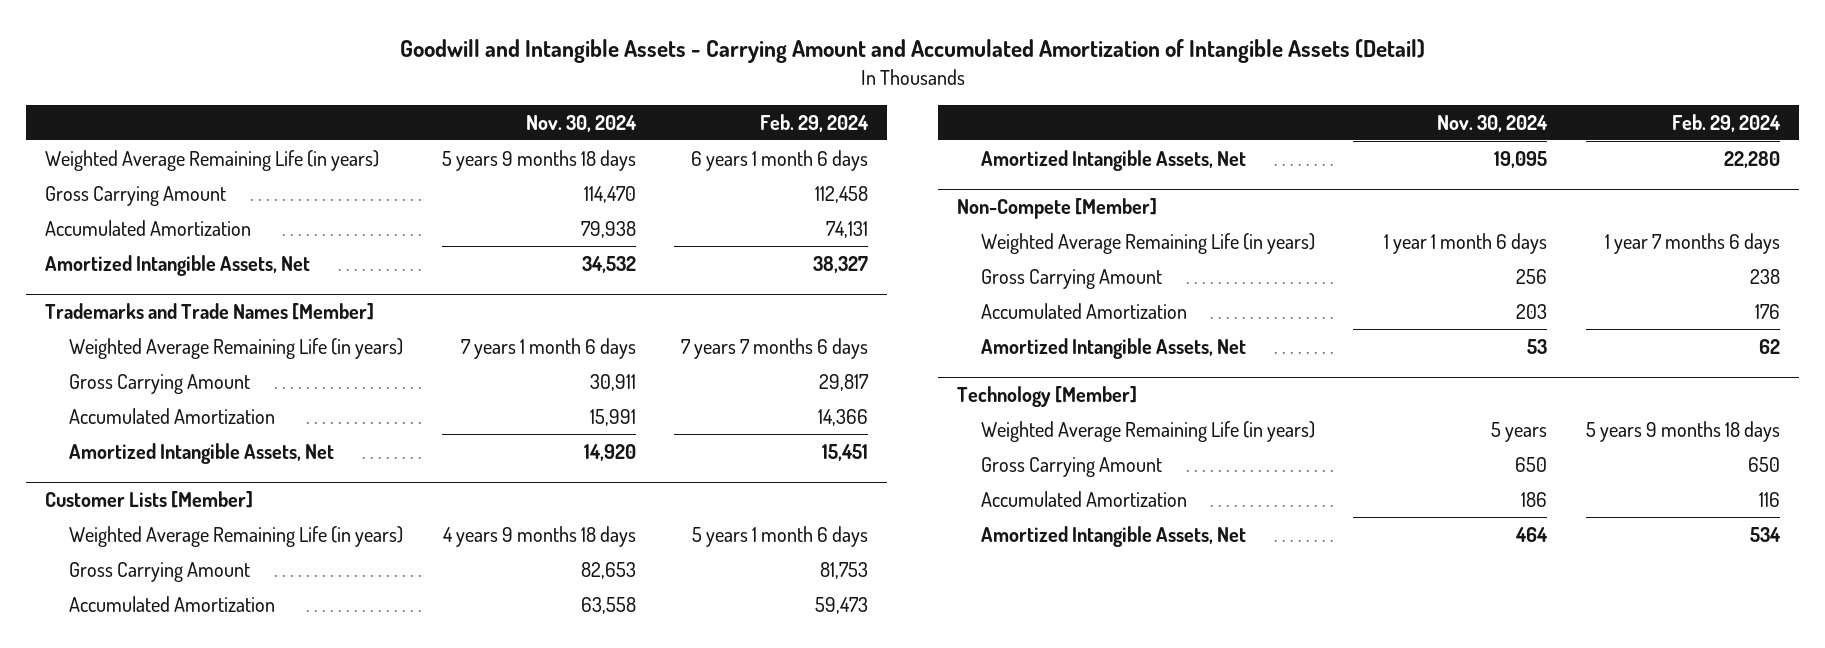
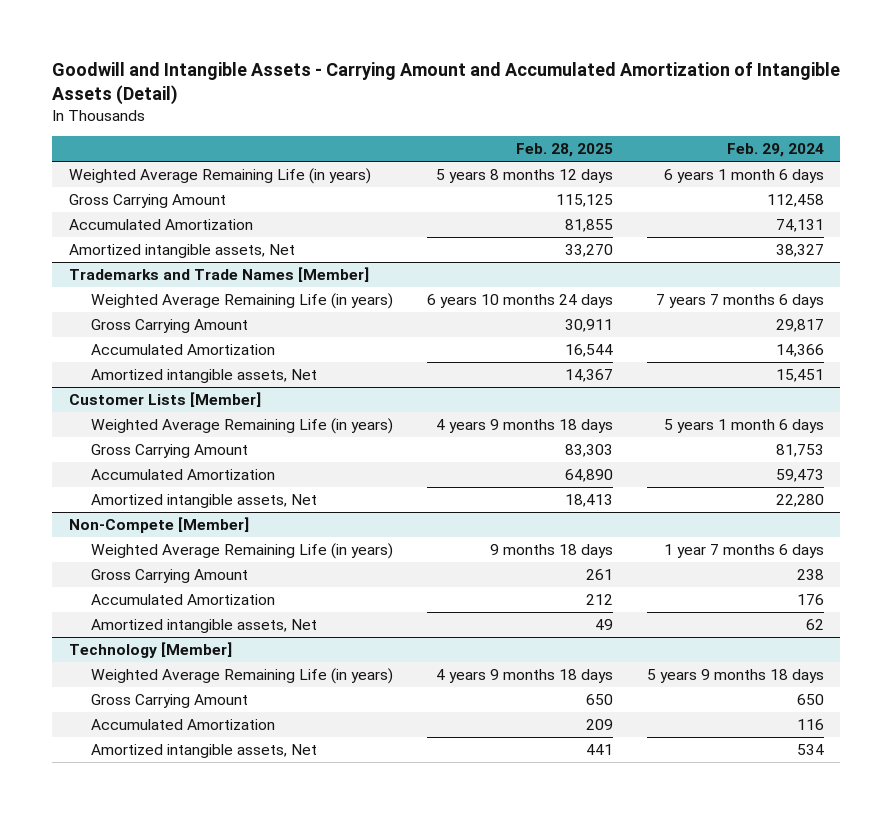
- | Nov. 30, 2024 | Feb. 29, 2024
+ | Feb. 28, 2025 | Feb. 29, 2024
- Amortized Intangible Assets, Net | 34,532 | 38,327
+ Amortized intangible assets, Net | 33,270 | 38,327
@ Trademarks and Trade Names [Member]
- Amortized Intangible Assets, Net | 14,920 | 15,451
+ Amortized intangible assets, Net | 14,367 | 15,451
@ Customer Lists [Member]
- Amortized Intangible Assets, Net | 19,095 | 22,280
+ Amortized intangible assets, Net | 18,413 | 22,280
@ Non-Compete [Member]
- Amortized Intangible Assets, Net | 53 | 62
+ Amortized intangible assets, Net | 49 | 62
@ Technology [Member]
- Amortized Intangible Assets, Net | 464 | 534
+ Amortized intangible assets, Net | 441 | 534

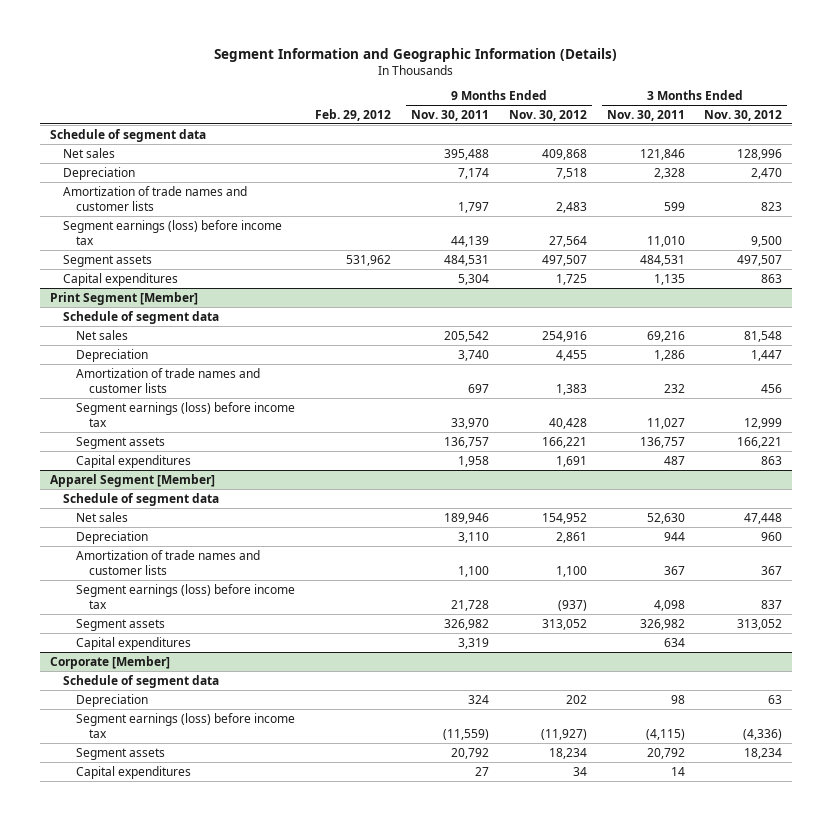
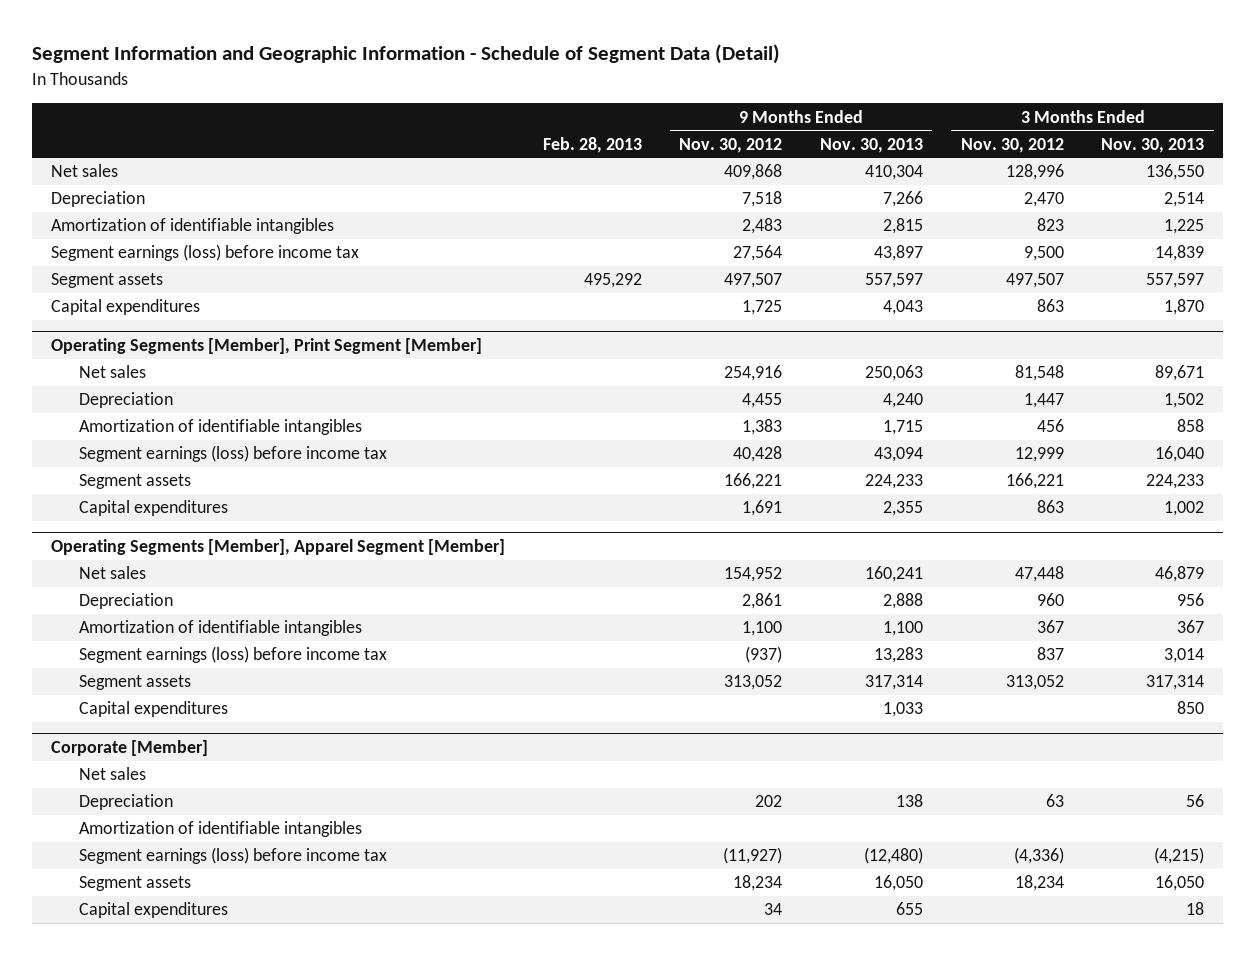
- Segment Information and Geographic Information (Details)
+ Segment Information and Geographic Information - Schedule of Segment Data (Detail)
- | Feb. 29, 2012 | 9 Months Ended Nov. 30, 2011 | 9 Months Ended Nov. 30, 2012 | 3 Months Ended Nov. 30, 2011 | 3 Months Ended Nov. 30, 2012
+ | Feb. 28, 2013 | 9 Months Ended Nov. 30, 2012 | 9 Months Ended Nov. 30, 2013 | 3 Months Ended Nov. 30, 2012 | 3 Months Ended Nov. 30, 2013
- Schedule of segment data
- Amortization of trade names and customer lists | | 1,797 | 2,483 | 599 | 823
+ Amortization of identifiable intangibles | | 2,483 | 2,815 | 823 | 1,225
- Print Segment [Member]
- Schedule of segment data
+ Operating Segments [Member], Print Segment [Member]
- Amortization of trade names and customer lists | | 697 | 1,383 | 232 | 456
+ Amortization of identifiable intangibles | | 1,383 | 1,715 | 456 | 858
- Apparel Segment [Member]
- Schedule of segment data
+ Operating Segments [Member], Apparel Segment [Member]
- Amortization of trade names and customer lists | | 1,100 | 1,100 | 367 | 367
+ Amortization of identifiable intangibles | | 1,100 | 1,100 | 367 | 367
@ Corporate [Member]
- Schedule of segment data
+ Net sales
+ Amortization of identifiable intangibles

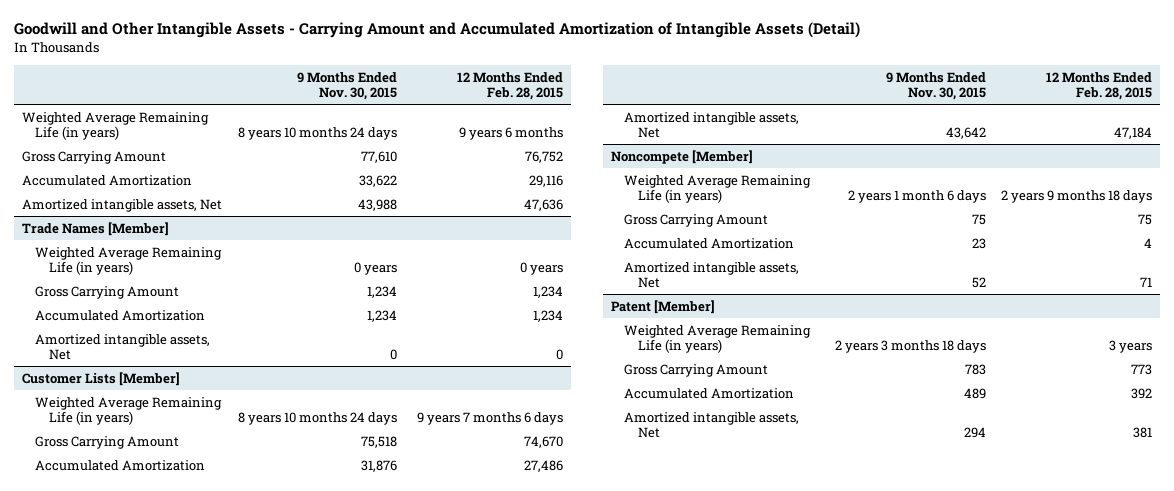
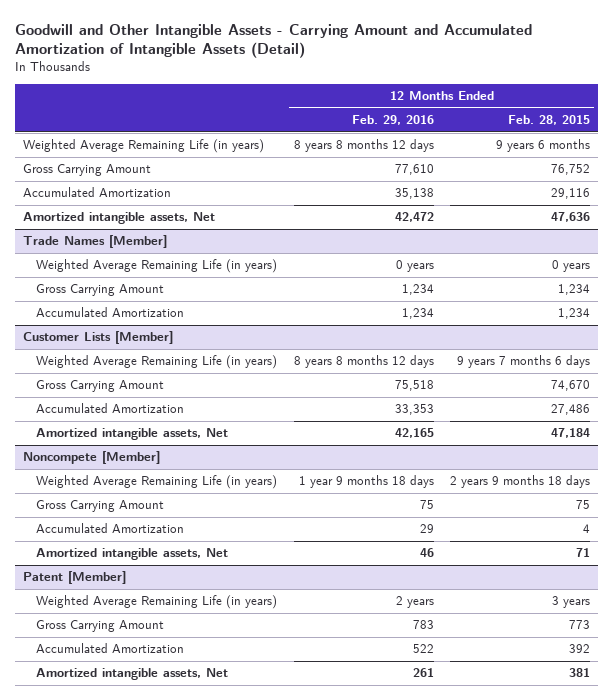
- | 9 Months Ended Nov. 30, 2015 | 12 Months Ended Feb. 28, 2015
+ | 12 Months Ended Feb. 29, 2016 | 12 Months Ended Feb. 28, 2015
@ Trade Names [Member]
- Amortized intangible assets, Net | 0 | 0

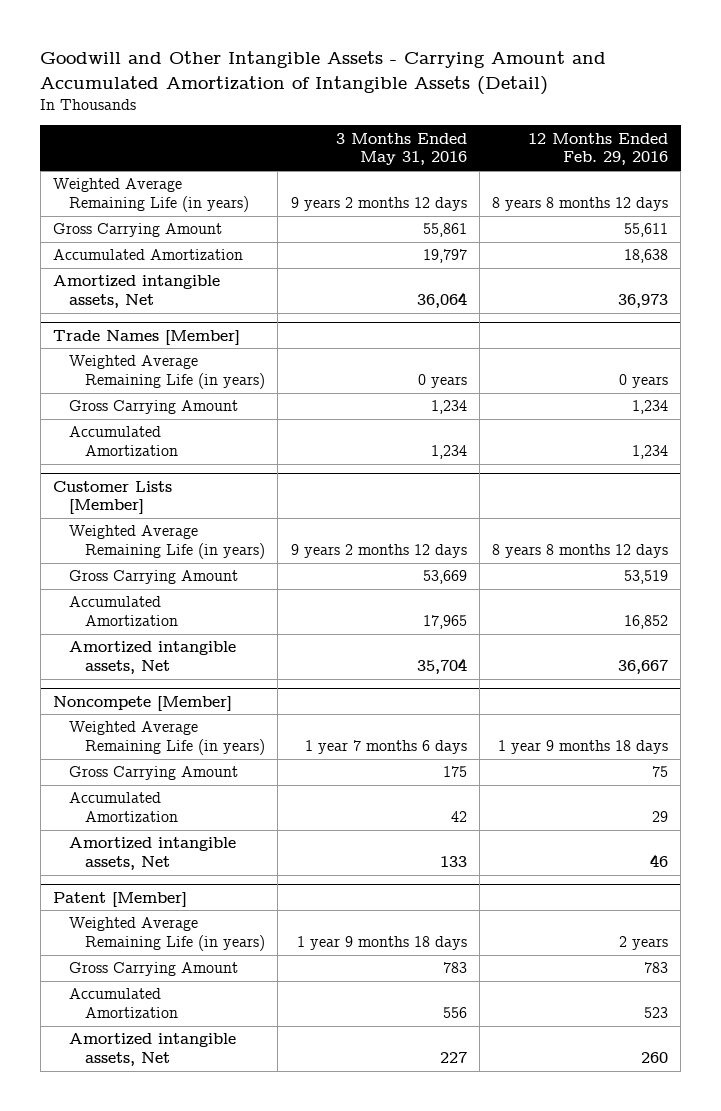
- | 12 Months Ended Feb. 29, 2016 | 12 Months Ended Feb. 28, 2015
+ | 3 Months Ended May 31, 2016 | 12 Months Ended Feb. 29, 2016
- Gross Carrying Amount | 77,610 | 76,752
- Accumulated Amortization | 35,138 | 29,116
- Amortized intangible assets, Net | 42,472 | 47,636
+ Gross Carrying Amount | 55,861 | 55,611
+ Accumulated Amortization | 19,797 | 18,638
+ Amortized intangible assets, Net | 36,064 | 36,973
@ Customer Lists [Member]
- Gross Carrying Amount | 75,518 | 74,670
- Accumulated Amortization | 33,353 | 27,486
- Amortized intangible assets, Net | 42,165 | 47,184
+ Gross Carrying Amount | 53,669 | 53,519
+ Accumulated Amortization | 17,965 | 16,852
+ Amortized intangible assets, Net | 35,704 | 36,667
@ Patent [Member]
- Accumulated Amortization | 522 | 392
- Amortized intangible assets, Net | 261 | 381
+ Accumulated Amortization | 556 | 523
+ Amortized intangible assets, Net | 227 | 260

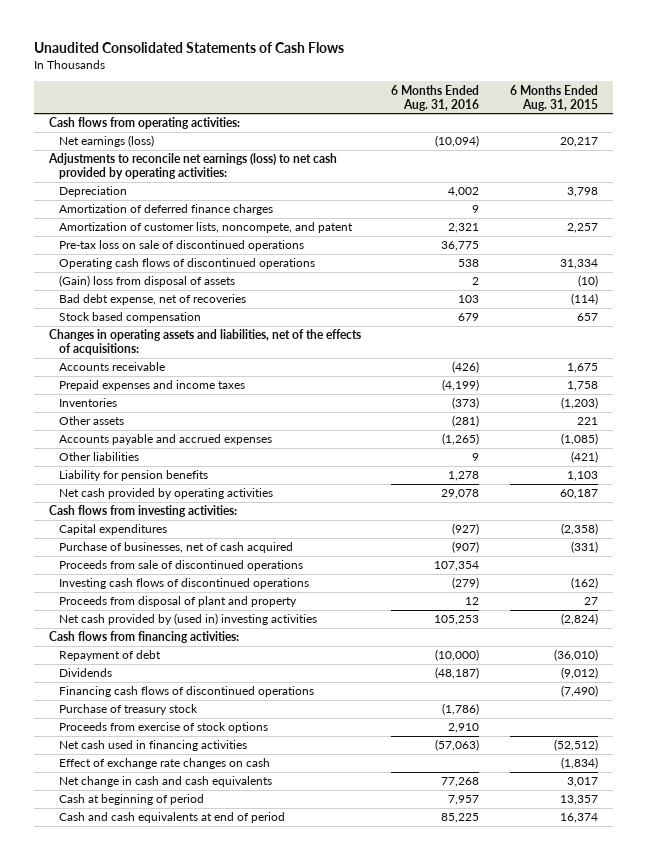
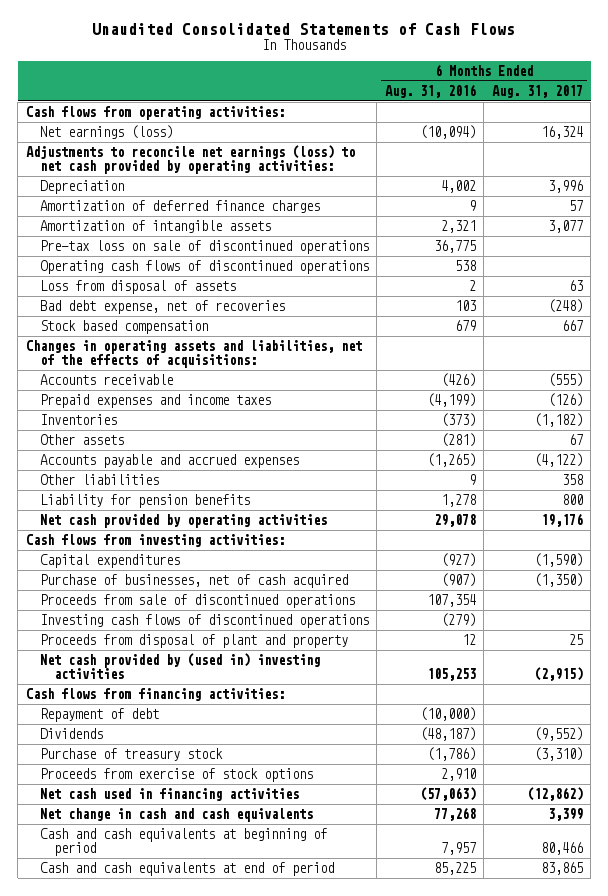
- | 6 Months Ended Aug. 31, 2016 | 6 Months Ended Aug. 31, 2015
+ | 6 Months Ended Aug. 31, 2016 | 6 Months Ended Aug. 31, 2017
- Amortization of customer lists, noncompete, and patent | 2,321 | 2,257
+ Amortization of intangible assets | 2,321 | 3,077
- (Gain) loss from disposal of assets | 2 | (10)
+ Loss from disposal of assets | 2 | 63
- Financing cash flows of discontinued operations | | (7,490)
- Effect of exchange rate changes on cash | | (1,834)
- Cash at beginning of period | 7,957 | 13,357
+ Cash and cash equivalents at beginning of period | 7,957 | 80,466

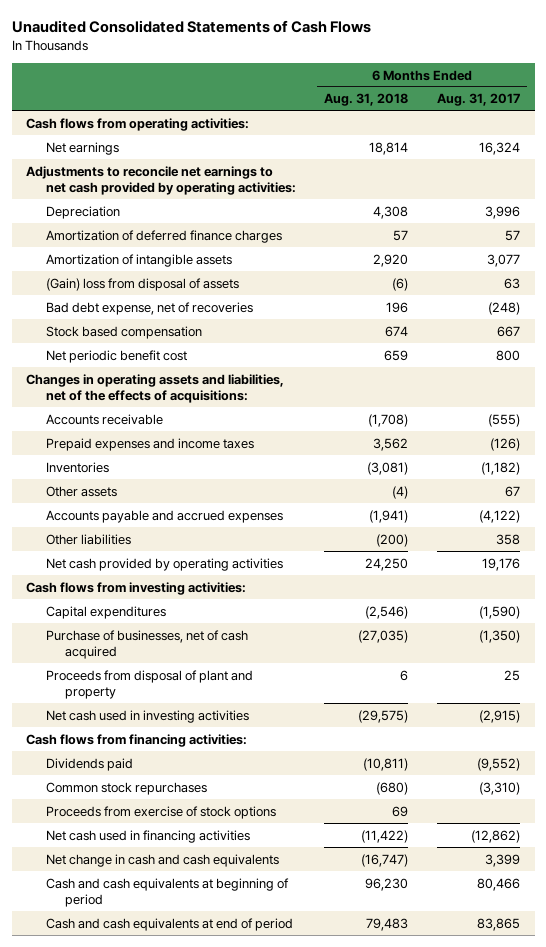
- | 6 Months Ended Aug. 31, 2016 | 6 Months Ended Aug. 31, 2017
+ | 6 Months Ended Aug. 31, 2018 | 6 Months Ended Aug. 31, 2017
- Net earnings (loss) | (10,094) | 16,324
- Adjustments to reconcile net earnings (loss) to net cash provided by operating activities:
+ Net earnings | 18,814 | 16,324
+ Adjustments to reconcile net earnings to net cash provided by operating activities:
- Pre-tax loss on sale of discontinued operations | 36,775 |
- Operating cash flows of discontinued operations | 538 |
- Loss from disposal of assets | 2 | 63
+ (Gain) loss from disposal of assets | (6) | 63
+ Net periodic benefit cost | 659 | 800
- Liability for pension benefits | 1,278 | 800
- Proceeds from sale of discontinued operations | 107,354 |
- Investing cash flows of discontinued operations | (279) |
- Net cash provided by (used in) investing activities | 105,253 | (2,915)
+ Net cash used in investing activities | (29,575) | (2,915)
- Repayment of debt | (10,000) |
- Dividends | (48,187) | (9,552)
- Purchase of treasury stock | (1,786) | (3,310)
+ Dividends paid | (10,811) | (9,552)
+ Common stock repurchases | (680) | (3,310)

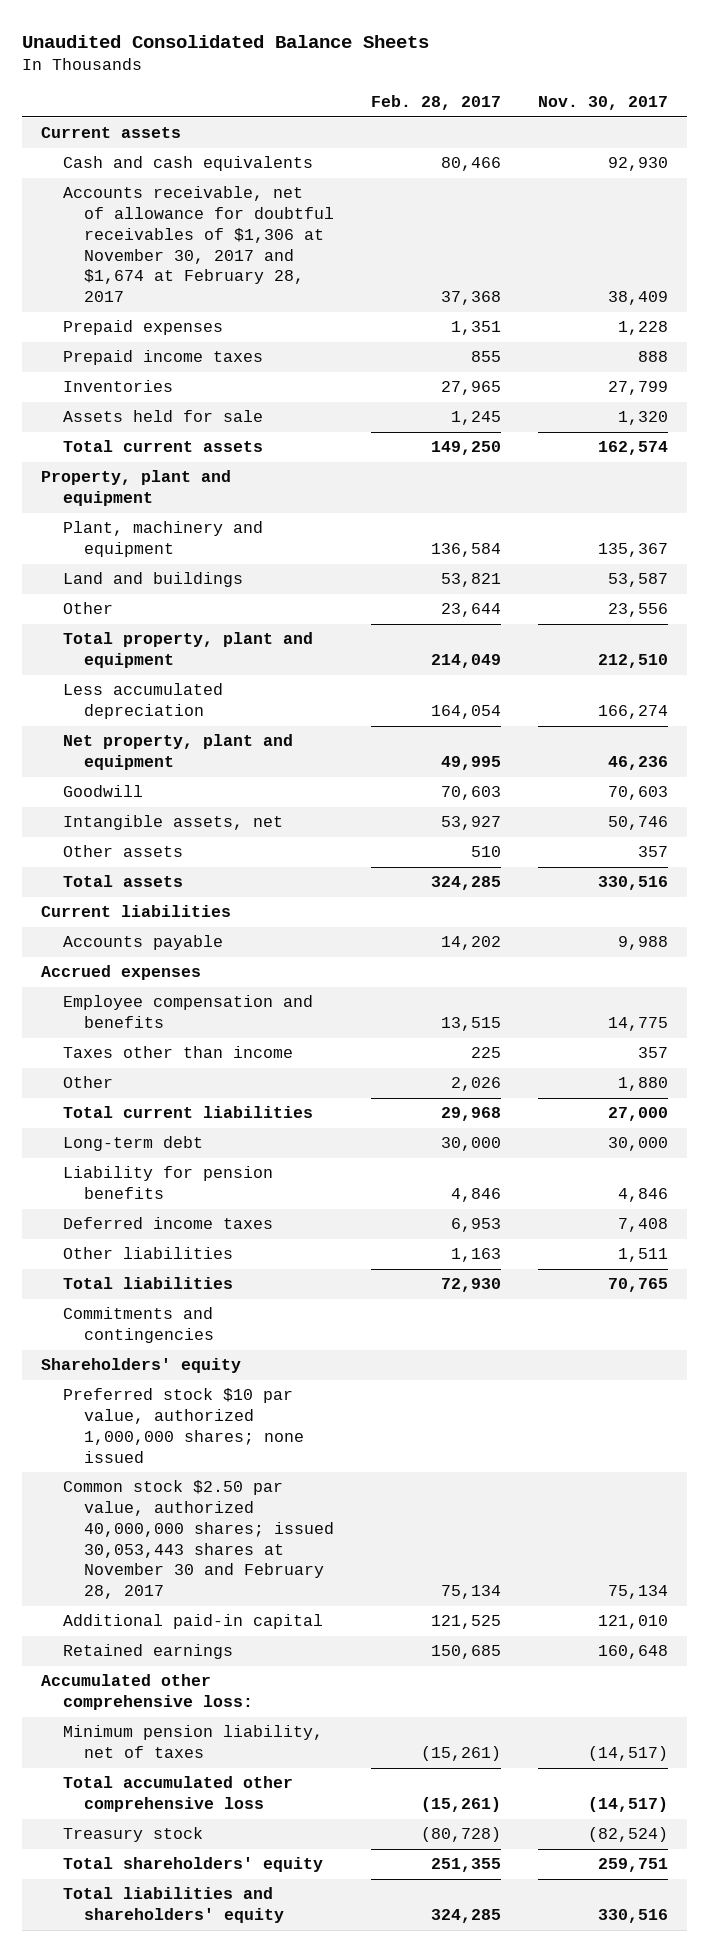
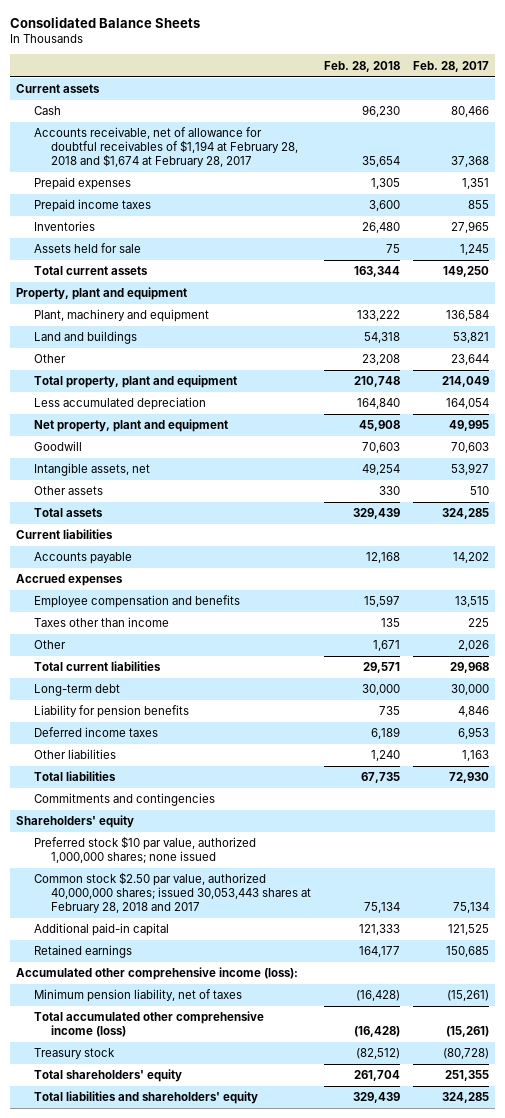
- Unaudited Consolidated Balance Sheets
+ Consolidated Balance Sheets
- | Feb. 28, 2017 | Nov. 30, 2017
+ | Feb. 28, 2018 | Feb. 28, 2017
- Cash and cash equivalents | 80,466 | 92,930
- Accounts receivable, net of allowance for doubtful receivables of $1,306 at November 30, 2017 and $1,674 at February 28, 2017 | 37,368 | 38,409
+ Cash | 96,230 | 80,466
+ Accounts receivable, net of allowance for doubtful receivables of $1,194 at February 28, 2018 and $1,674 at February 28, 2017 | 35,654 | 37,368
- Common stock $2.50 par value, authorized 40,000,000 shares; issued 30,053,443 shares at November 30 and February 28, 2017 | 75,134 | 75,134
+ Common stock $2.50 par value, authorized 40,000,000 shares; issued 30,053,443 shares at February 28, 2018 and 2017 | 75,134 | 75,134
- Accumulated other comprehensive loss:
+ Accumulated other comprehensive income (loss):
- Total accumulated other comprehensive loss | (15,261) | (14,517)
+ Total accumulated other comprehensive income (loss) | (16,428) | (15,261)

